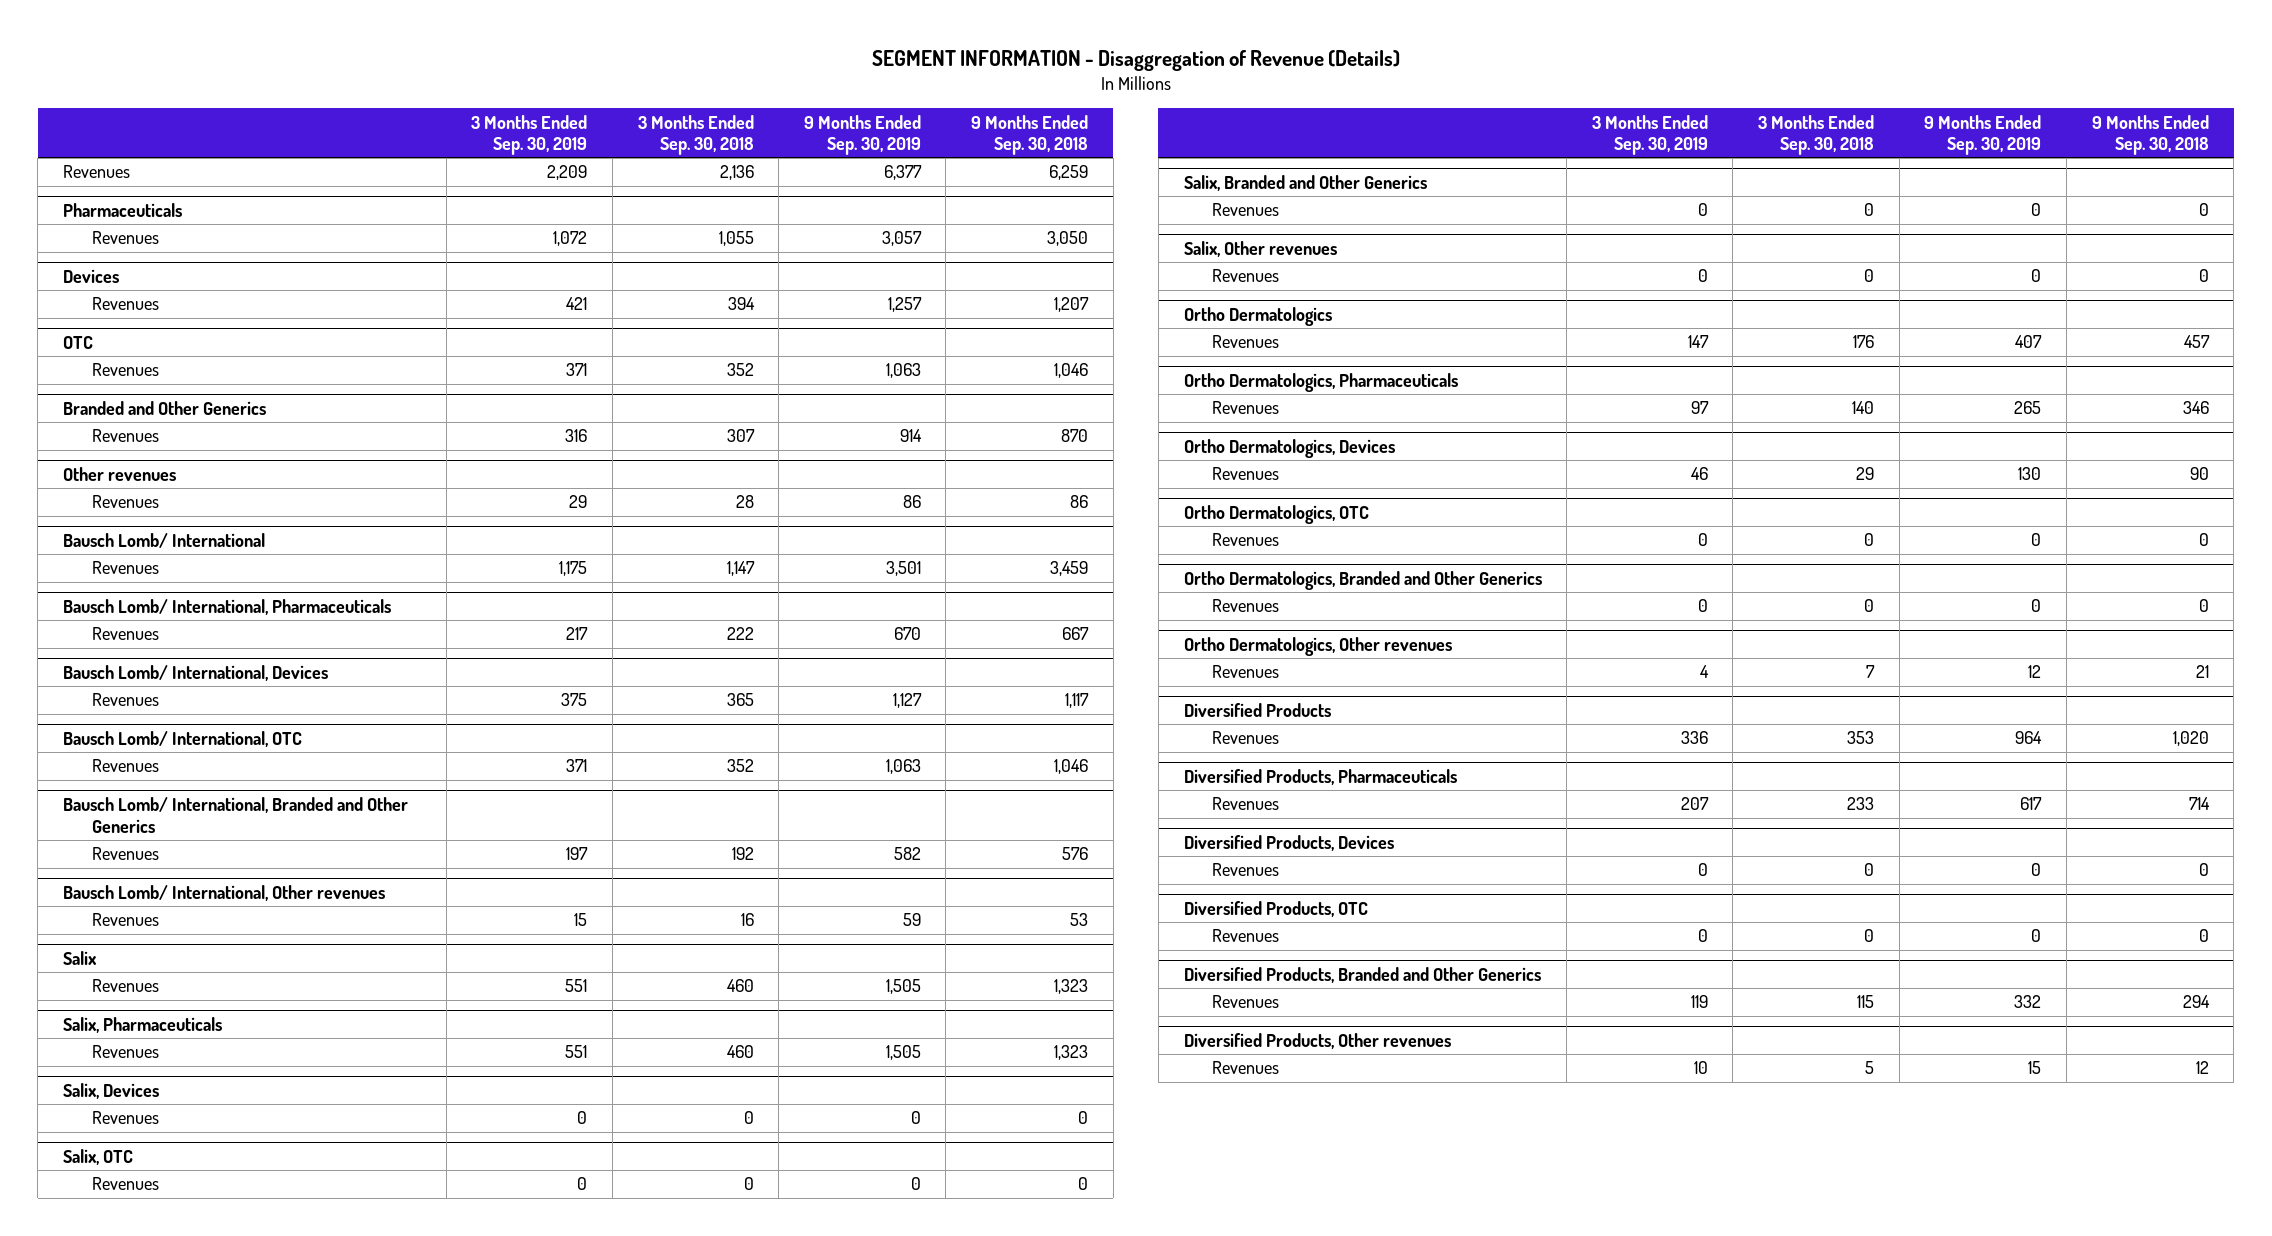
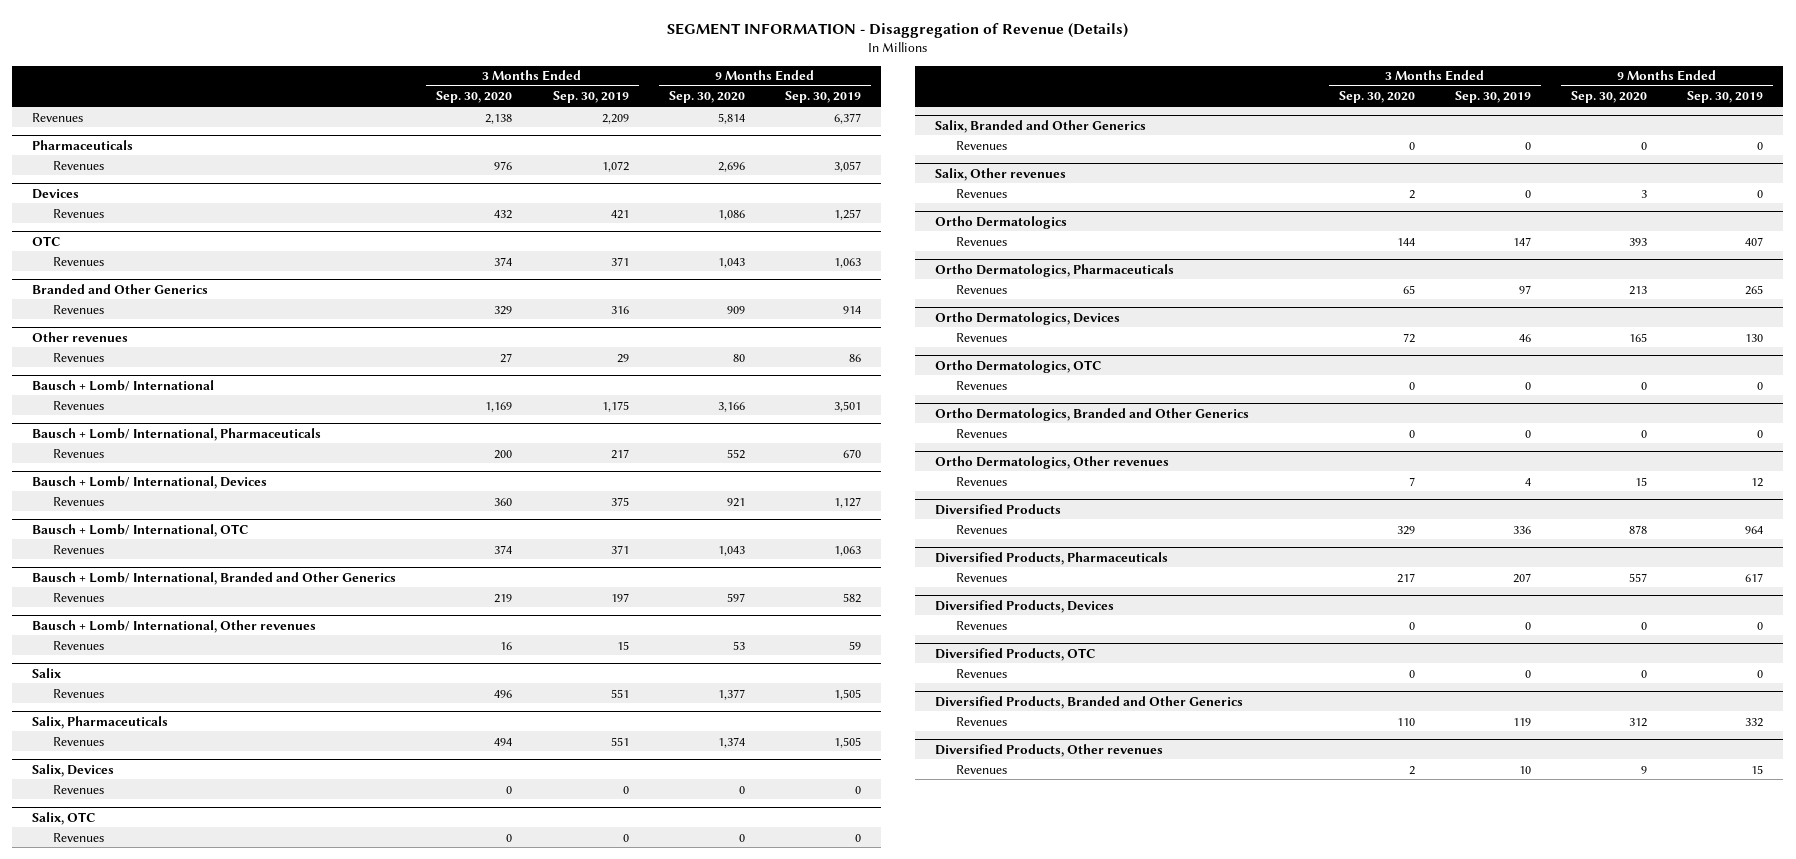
- | 3 Months Ended Sep. 30, 2019 | 3 Months Ended Sep. 30, 2018 | 9 Months Ended Sep. 30, 2019 | 9 Months Ended Sep. 30, 2018
+ | 3 Months Ended Sep. 30, 2020 | 3 Months Ended Sep. 30, 2019 | 9 Months Ended Sep. 30, 2020 | 9 Months Ended Sep. 30, 2019
- Bausch Lomb/ International
+ Bausch + Lomb/ International
- Bausch Lomb/ International, Pharmaceuticals
+ Bausch + Lomb/ International, Pharmaceuticals
- Bausch Lomb/ International, Devices
+ Bausch + Lomb/ International, Devices
- Bausch Lomb/ International, OTC
+ Bausch + Lomb/ International, OTC
- Bausch Lomb/ International, Branded and Other Generics
+ Bausch + Lomb/ International, Branded and Other Generics
- Bausch Lomb/ International, Other revenues
+ Bausch + Lomb/ International, Other revenues

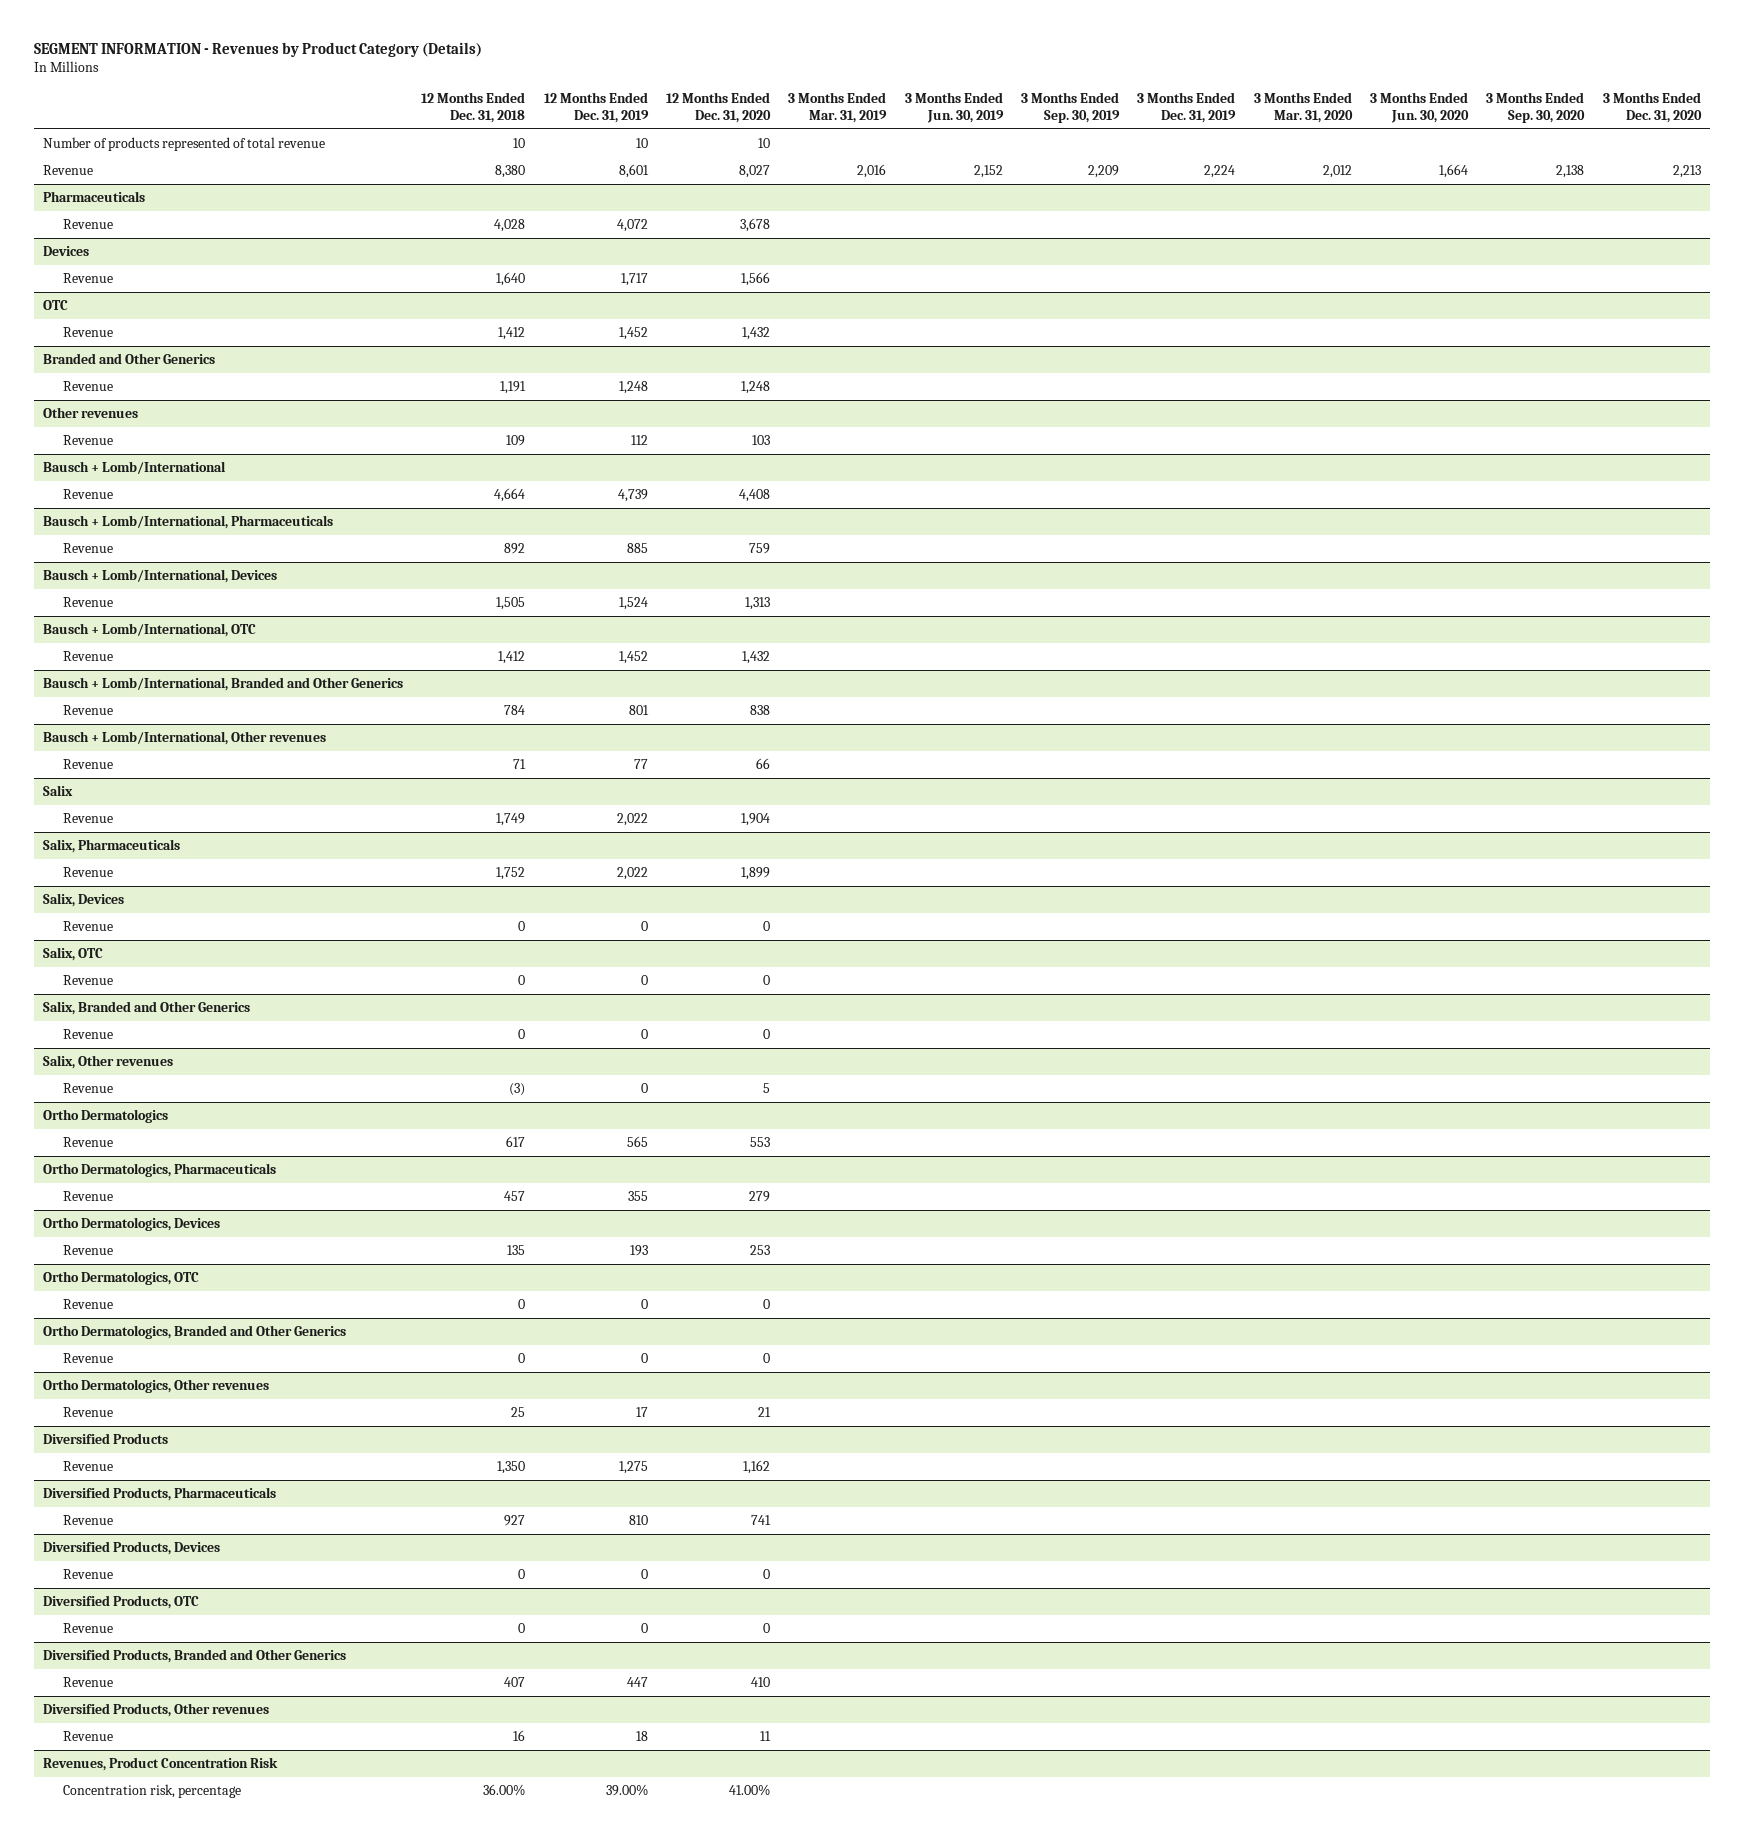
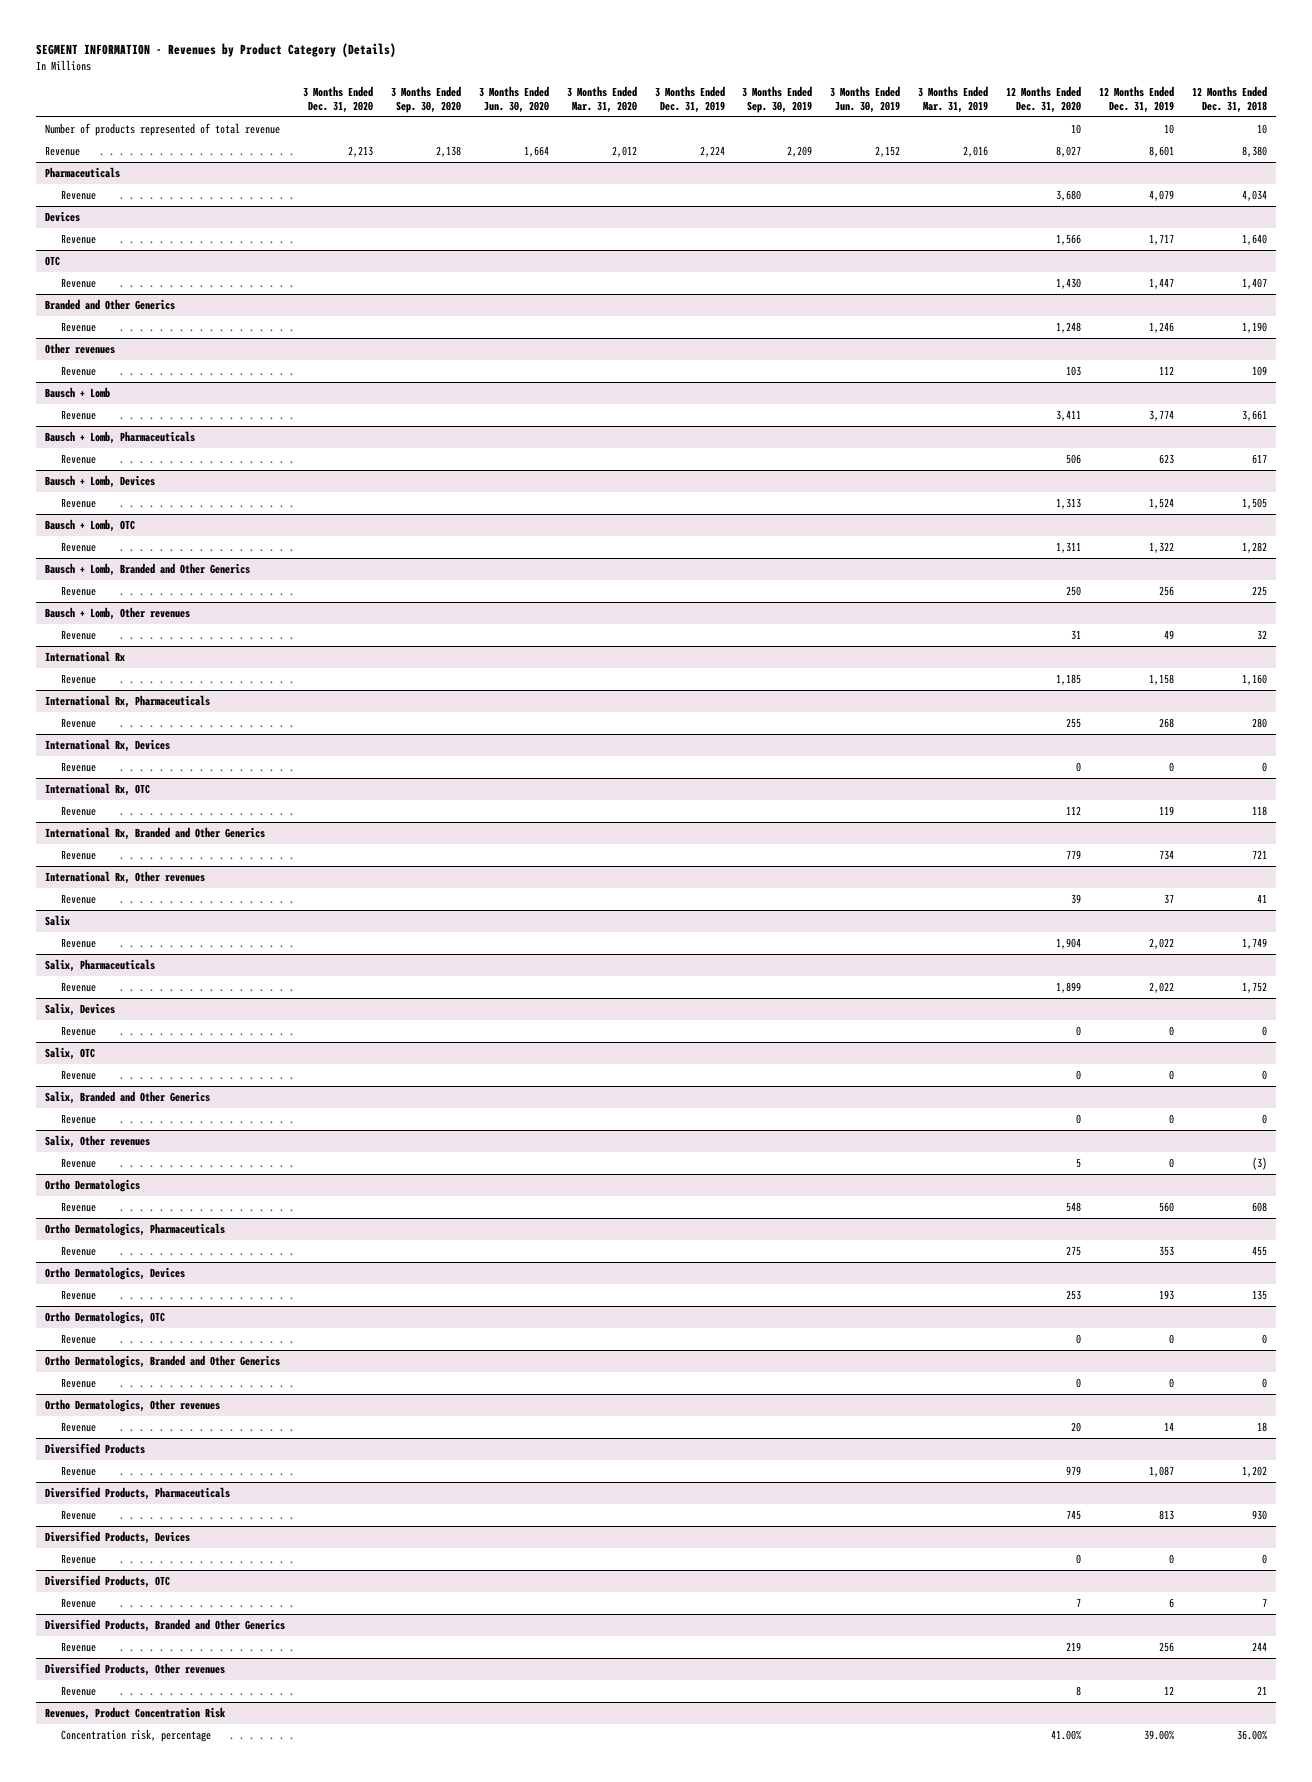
- | 12 Months Ended Dec. 31, 2018 | 12 Months Ended Dec. 31, 2019 | 12 Months Ended Dec. 31, 2020 | 3 Months Ended Mar. 31, 2019 | 3 Months Ended Jun. 30, 2019 | 3 Months Ended Sep. 30, 2019 | 3 Months Ended Dec. 31, 2019 | 3 Months Ended Mar. 31, 2020 | 3 Months Ended Jun. 30, 2020 | 3 Months Ended Sep. 30, 2020 | 3 Months Ended Dec. 31, 2020
+ | 3 Months Ended Dec. 31, 2020 | 3 Months Ended Sep. 30, 2020 | 3 Months Ended Jun. 30, 2020 | 3 Months Ended Mar. 31, 2020 | 3 Months Ended Dec. 31, 2019 | 3 Months Ended Sep. 30, 2019 | 3 Months Ended Jun. 30, 2019 | 3 Months Ended Mar. 31, 2019 | 12 Months Ended Dec. 31, 2020 | 12 Months Ended Dec. 31, 2019 | 12 Months Ended Dec. 31, 2018
@ Pharmaceuticals
- Revenue | 4,028 | 4,072 | 3,678 | | | | | | | |
+ Revenue | | | | | | | | | 3,680 | 4,079 | 4,034
@ OTC
- Revenue | 1,412 | 1,452 | 1,432 | | | | | | | |
+ Revenue | | | | | | | | | 1,430 | 1,447 | 1,407
@ Branded and Other Generics
- Revenue | 1,191 | 1,248 | 1,248 | | | | | | | |
+ Revenue | | | | | | | | | 1,248 | 1,246 | 1,190
- Bausch + Lomb/International
- Revenue | 4,664 | 4,739 | 4,408 | | | | | | | |
- Bausch + Lomb/International, Pharmaceuticals
- Revenue | 892 | 885 | 759 | | | | | | | |
- Bausch + Lomb/International, Devices
+ Bausch + Lomb
+ Revenue | | | | | | | | | 3,411 | 3,774 | 3,661
+ Bausch + Lomb, Pharmaceuticals
+ Revenue | | | | | | | | | 506 | 623 | 617
+ Bausch + Lomb, Devices
- Bausch + Lomb/International, OTC
- Revenue | 1,412 | 1,452 | 1,432 | | | | | | | |
- Bausch + Lomb/International, Branded and Other Generics
- Revenue | 784 | 801 | 838 | | | | | | | |
- Bausch + Lomb/International, Other revenues
- Revenue | 71 | 77 | 66 | | | | | | | |
+ Bausch + Lomb, OTC
+ Revenue | | | | | | | | | 1,311 | 1,322 | 1,282
+ Bausch + Lomb, Branded and Other Generics
+ Revenue | | | | | | | | | 250 | 256 | 225
+ Bausch + Lomb, Other revenues
+ Revenue | | | | | | | | | 31 | 49 | 32
+ International Rx
+ Revenue | | | | | | | | | 1,185 | 1,158 | 1,160
+ International Rx, Pharmaceuticals
+ Revenue | | | | | | | | | 255 | 268 | 280
+ International Rx, Devices
+ Revenue | | | | | | | | | 0 | 0 | 0
+ International Rx, OTC
+ Revenue | | | | | | | | | 112 | 119 | 118
+ International Rx, Branded and Other Generics
+ Revenue | | | | | | | | | 779 | 734 | 721
+ International Rx, Other revenues
+ Revenue | | | | | | | | | 39 | 37 | 41
@ Ortho Dermatologics
- Revenue | 617 | 565 | 553 | | | | | | | |
+ Revenue | | | | | | | | | 548 | 560 | 608
@ Ortho Dermatologics, Pharmaceuticals
- Revenue | 457 | 355 | 279 | | | | | | | |
+ Revenue | | | | | | | | | 275 | 353 | 455
@ Ortho Dermatologics, Other revenues
- Revenue | 25 | 17 | 21 | | | | | | | |
+ Revenue | | | | | | | | | 20 | 14 | 18
@ Diversified Products
- Revenue | 1,350 | 1,275 | 1,162 | | | | | | | |
+ Revenue | | | | | | | | | 979 | 1,087 | 1,202
@ Diversified Products, Pharmaceuticals
- Revenue | 927 | 810 | 741 | | | | | | | |
+ Revenue | | | | | | | | | 745 | 813 | 930
@ Diversified Products, OTC
- Revenue | 0 | 0 | 0 | | | | | | | |
+ Revenue | | | | | | | | | 7 | 6 | 7
@ Diversified Products, Branded and Other Generics
- Revenue | 407 | 447 | 410 | | | | | | | |
+ Revenue | | | | | | | | | 219 | 256 | 244
@ Diversified Products, Other revenues
- Revenue | 16 | 18 | 11 | | | | | | | |
+ Revenue | | | | | | | | | 8 | 12 | 21

